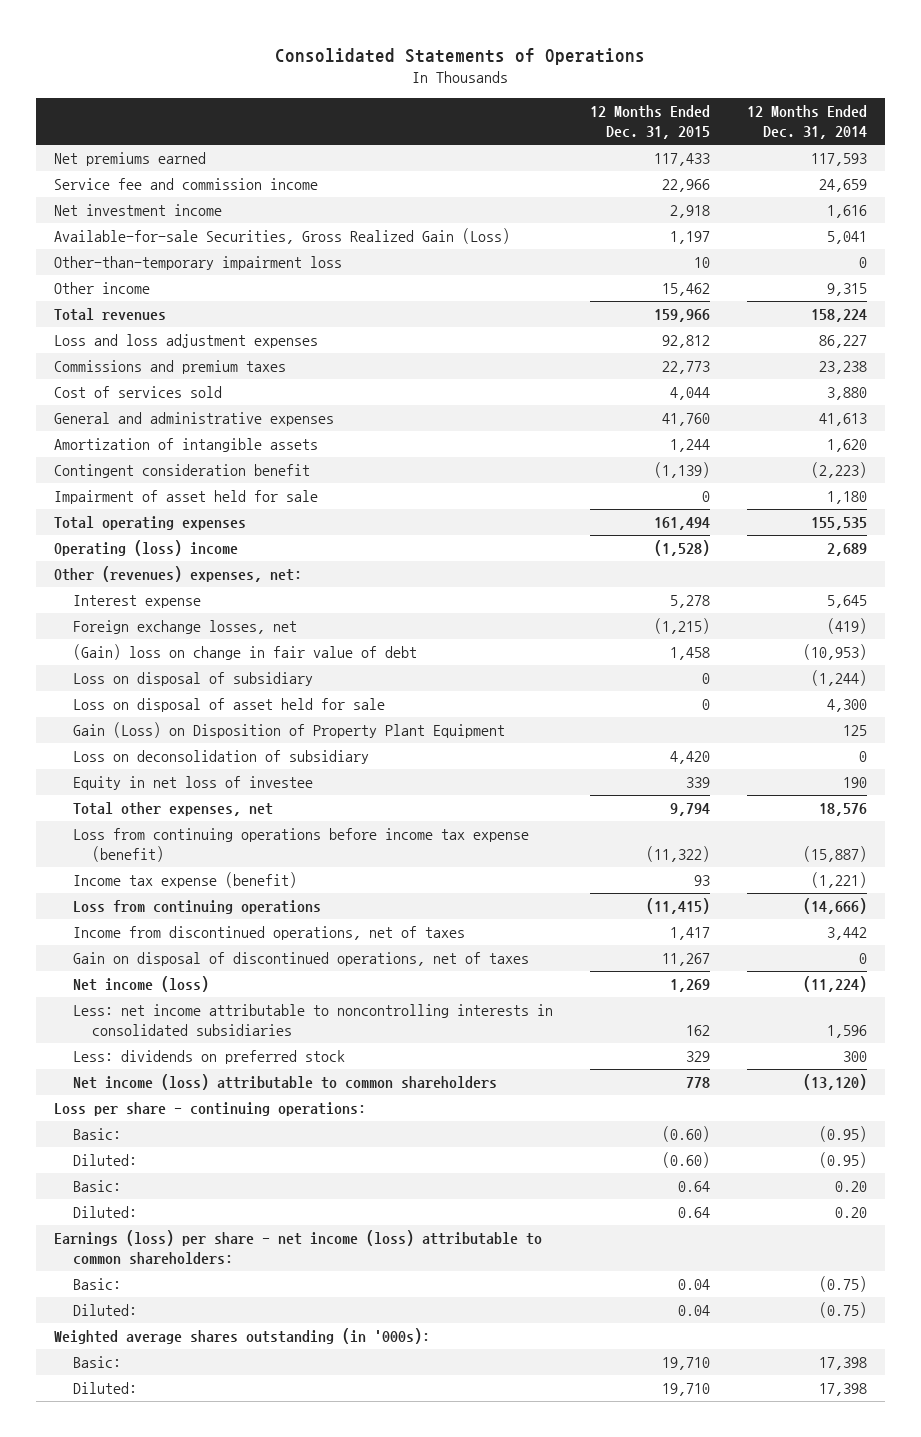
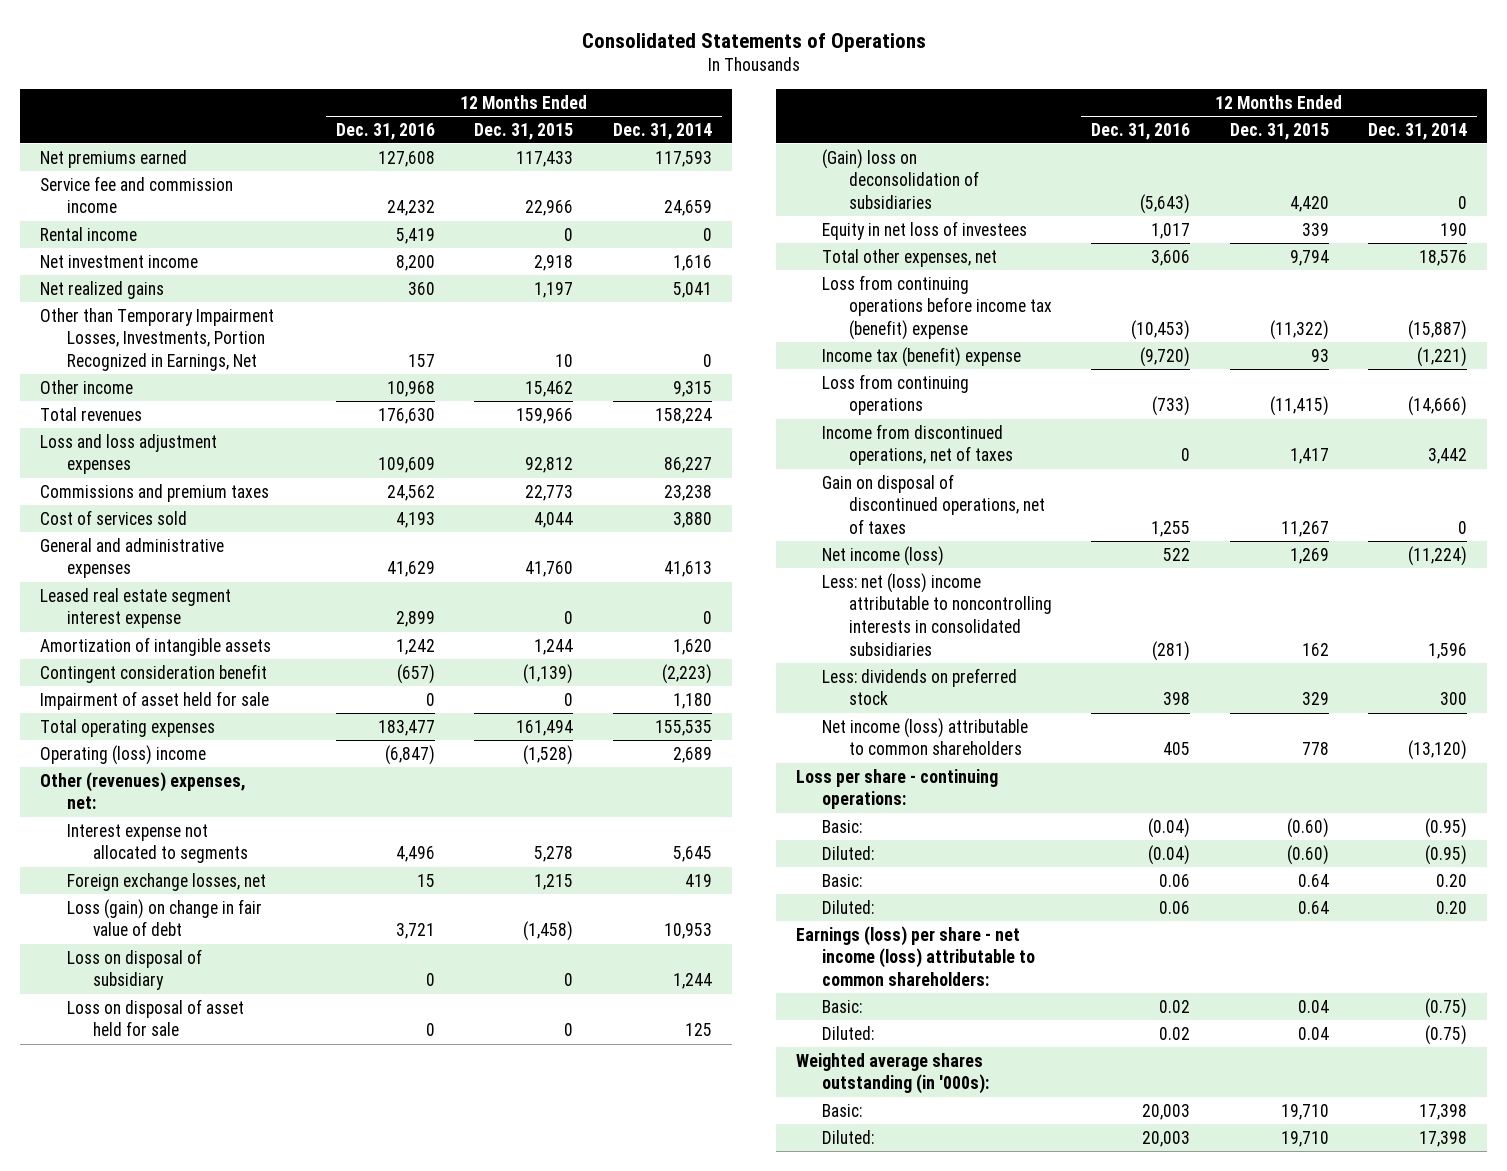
- | 12 Months Ended Dec. 31, 2015 | 12 Months Ended Dec. 31, 2014
+ | 12 Months Ended Dec. 31, 2016 | 12 Months Ended Dec. 31, 2015 | 12 Months Ended Dec. 31, 2014
+ Rental income | 5,419 | 0 | 0
- Available-for-sale Securities, Gross Realized Gain (Loss) | 1,197 | 5,041
- Other-than-temporary impairment loss | 10 | 0
+ Net realized gains | 360 | 1,197 | 5,041
+ Other than Temporary Impairment Losses, Investments, Portion Recognized in Earnings, Net | 157 | 10 | 0
+ Leased real estate segment interest expense | 2,899 | 0 | 0
- Interest expense | 5,278 | 5,645
- Foreign exchange losses, net | (1,215) | (419)
- (Gain) loss on change in fair value of debt | 1,458 | (10,953)
- Loss on disposal of subsidiary | 0 | (1,244)
- Loss on disposal of asset held for sale | 0 | 4,300
- Gain (Loss) on Disposition of Property Plant Equipment | | 125
- Loss on deconsolidation of subsidiary | 4,420 | 0
- Equity in net loss of investee | 339 | 190
+ Interest expense not allocated to segments | 4,496 | 5,278 | 5,645
+ Foreign exchange losses, net | 15 | 1,215 | 419
+ Loss (gain) on change in fair value of debt | 3,721 | (1,458) | 10,953
+ Loss on disposal of subsidiary | 0 | 0 | 1,244
+ Loss on disposal of asset held for sale | 0 | 0 | 125
+ (Gain) loss on deconsolidation of subsidiaries | (5,643) | 4,420 | 0
+ Equity in net loss of investees | 1,017 | 339 | 190
- Loss from continuing operations before income tax expense (benefit) | (11,322) | (15,887)
- Income tax expense (benefit) | 93 | (1,221)
+ Loss from continuing operations before income tax (benefit) expense | (10,453) | (11,322) | (15,887)
+ Income tax (benefit) expense | (9,720) | 93 | (1,221)
- Less: net income attributable to noncontrolling interests in consolidated subsidiaries | 162 | 1,596
+ Less: net (loss) income attributable to noncontrolling interests in consolidated subsidiaries | (281) | 162 | 1,596

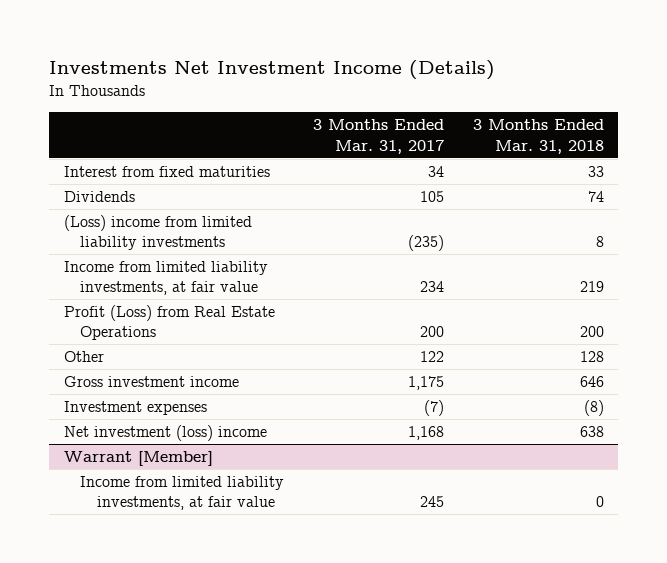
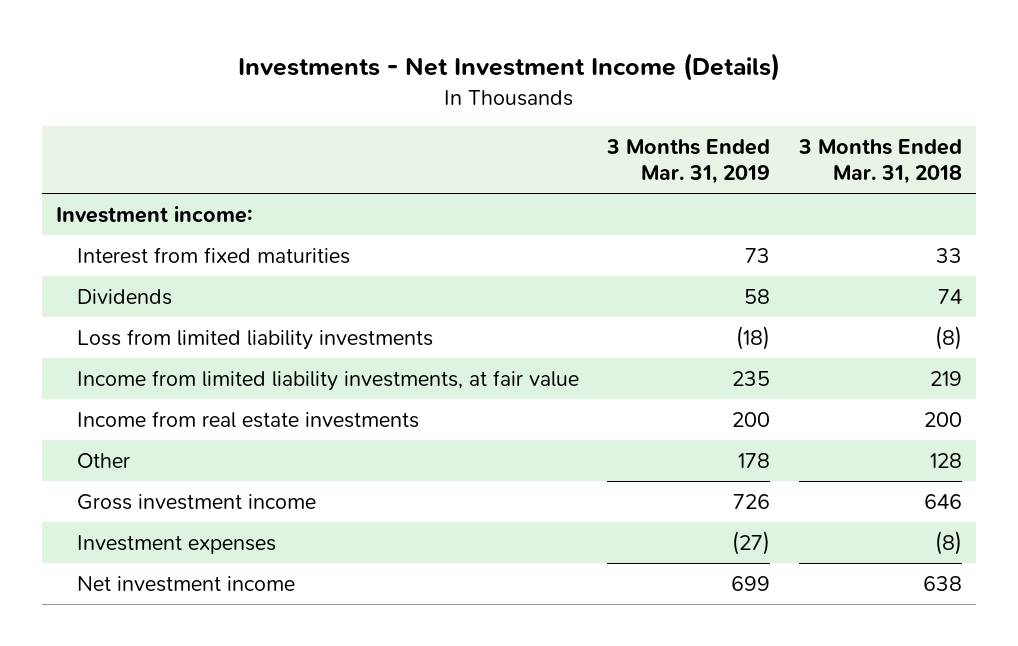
- Investments Net Investment Income (Details)
+ Investments - Net Investment Income (Details)
- | 3 Months Ended Mar. 31, 2017 | 3 Months Ended Mar. 31, 2018
+ | 3 Months Ended Mar. 31, 2019 | 3 Months Ended Mar. 31, 2018
+ Investment income:
- (Loss) income from limited liability investments | (235) | 8
+ Loss from limited liability investments | (18) | (8)
- Profit (Loss) from Real Estate Operations | 200 | 200
+ Income from real estate investments | 200 | 200
- Net investment (loss) income | 1,168 | 638
- Warrant [Member]
- Income from limited liability investments, at fair value | 245 | 0
+ Net investment income | 699 | 638

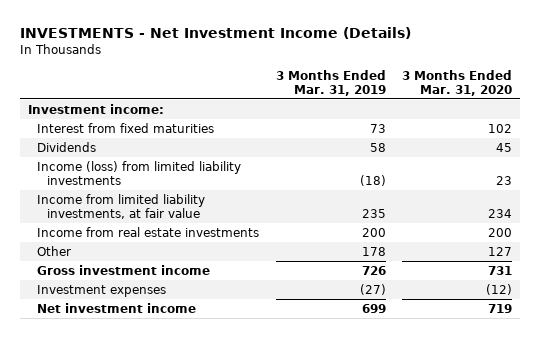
- Investments - Net Investment Income (Details)
+ INVESTMENTS - Net Investment Income (Details)
- | 3 Months Ended Mar. 31, 2019 | 3 Months Ended Mar. 31, 2018
+ | 3 Months Ended Mar. 31, 2019 | 3 Months Ended Mar. 31, 2020
- Loss from limited liability investments | (18) | (8)
+ Income (loss) from limited liability investments | (18) | 23

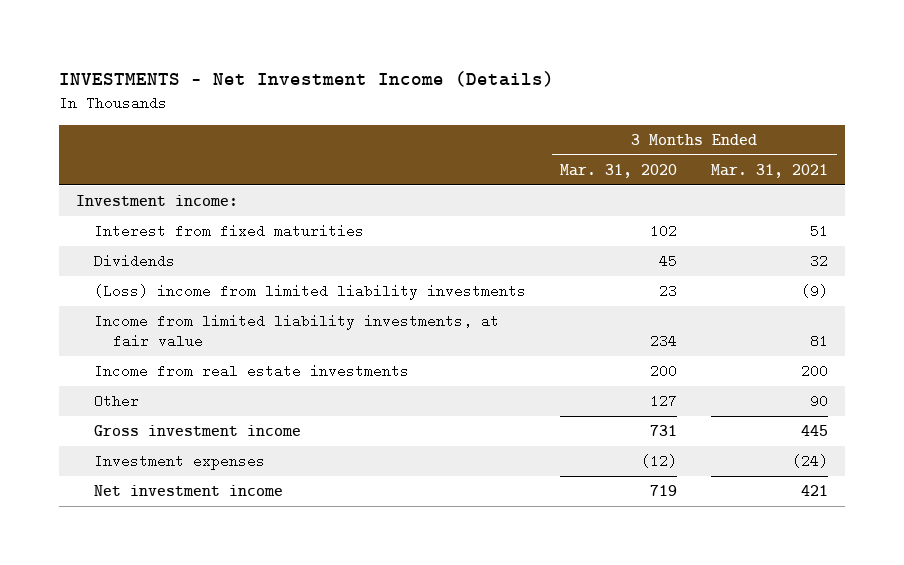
- | 3 Months Ended Mar. 31, 2019 | 3 Months Ended Mar. 31, 2020
+ | 3 Months Ended Mar. 31, 2020 | 3 Months Ended Mar. 31, 2021
- Income (loss) from limited liability investments | (18) | 23
+ (Loss) income from limited liability investments | 23 | (9)

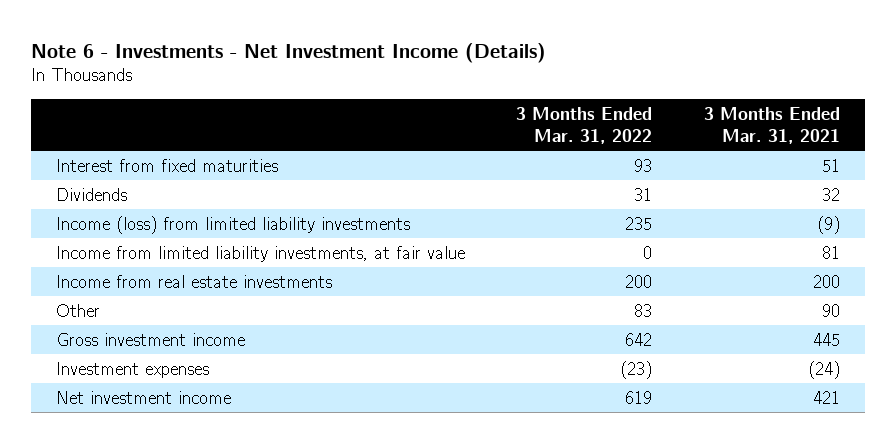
- INVESTMENTS - Net Investment Income (Details)
+ Note 6 - Investments - Net Investment Income (Details)
- | 3 Months Ended Mar. 31, 2020 | 3 Months Ended Mar. 31, 2021
+ | 3 Months Ended Mar. 31, 2022 | 3 Months Ended Mar. 31, 2021
- Investment income:
- (Loss) income from limited liability investments | 23 | (9)
+ Income (loss) from limited liability investments | 235 | (9)

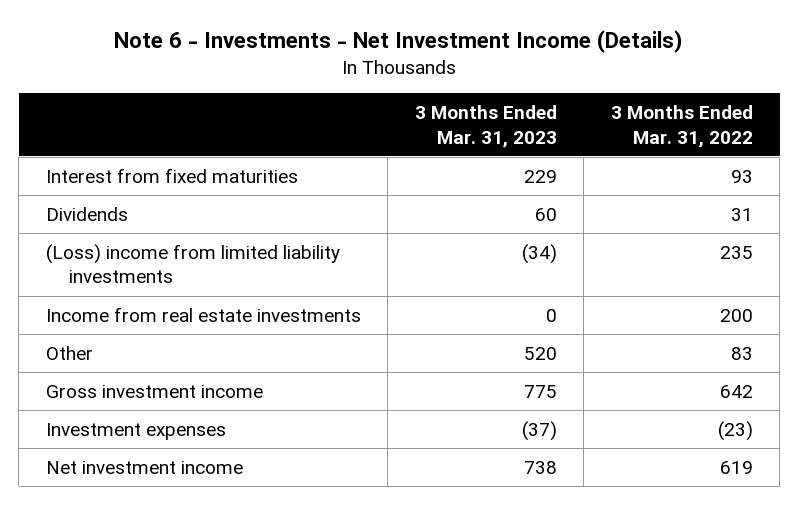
- | 3 Months Ended Mar. 31, 2022 | 3 Months Ended Mar. 31, 2021
+ | 3 Months Ended Mar. 31, 2023 | 3 Months Ended Mar. 31, 2022
- Income (loss) from limited liability investments | 235 | (9)
- Income from limited liability investments, at fair value | 0 | 81
+ (Loss) income from limited liability investments | (34) | 235

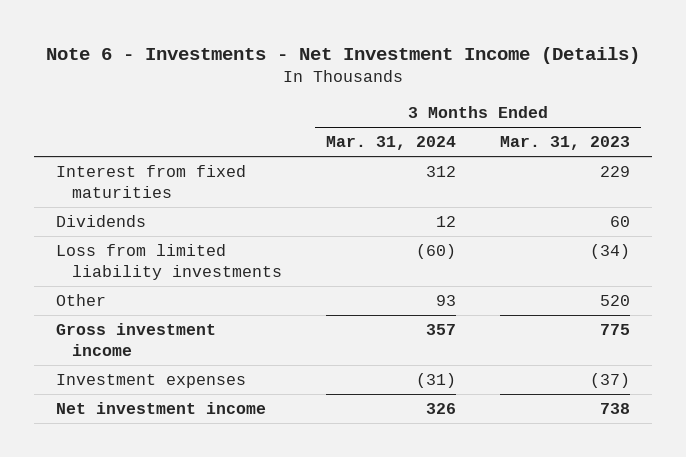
- | 3 Months Ended Mar. 31, 2023 | 3 Months Ended Mar. 31, 2022
+ | 3 Months Ended Mar. 31, 2024 | 3 Months Ended Mar. 31, 2023
- (Loss) income from limited liability investments | (34) | 235
- Income from real estate investments | 0 | 200
+ Loss from limited liability investments | (60) | (34)

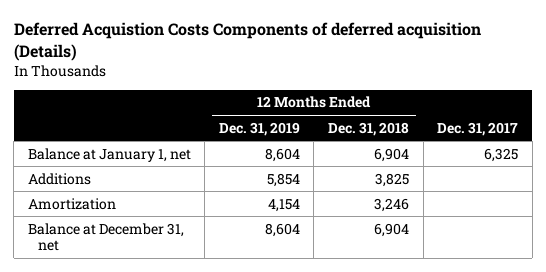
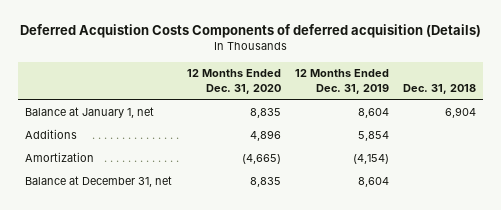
- | 12 Months Ended Dec. 31, 2019 | 12 Months Ended Dec. 31, 2018 | Dec. 31, 2017
+ | 12 Months Ended Dec. 31, 2020 | 12 Months Ended Dec. 31, 2019 | Dec. 31, 2018
- Amortization | 4,154 | 3,246 |
+ Amortization | (4,665) | (4,154) |

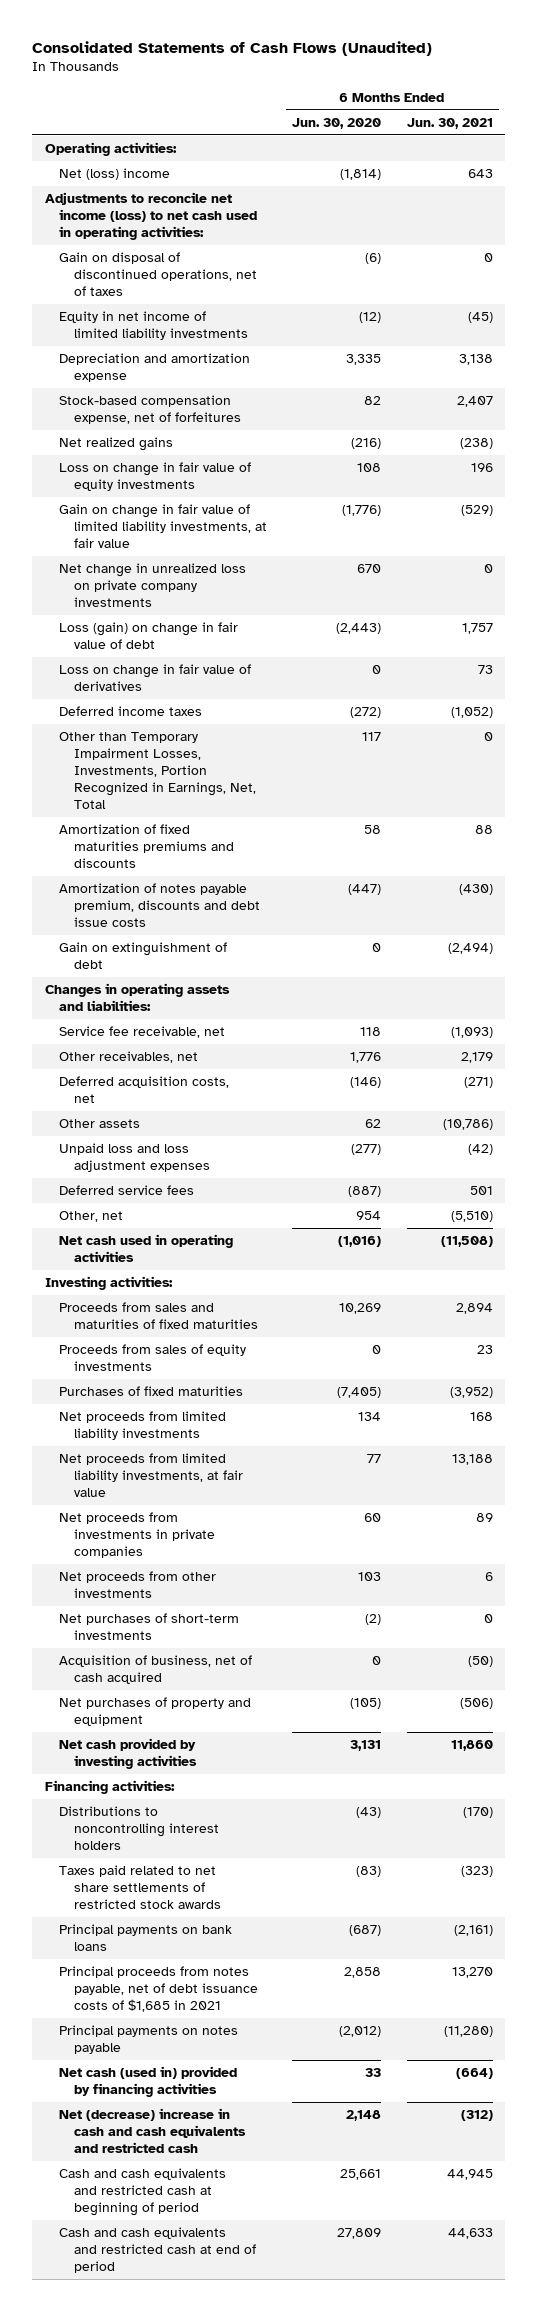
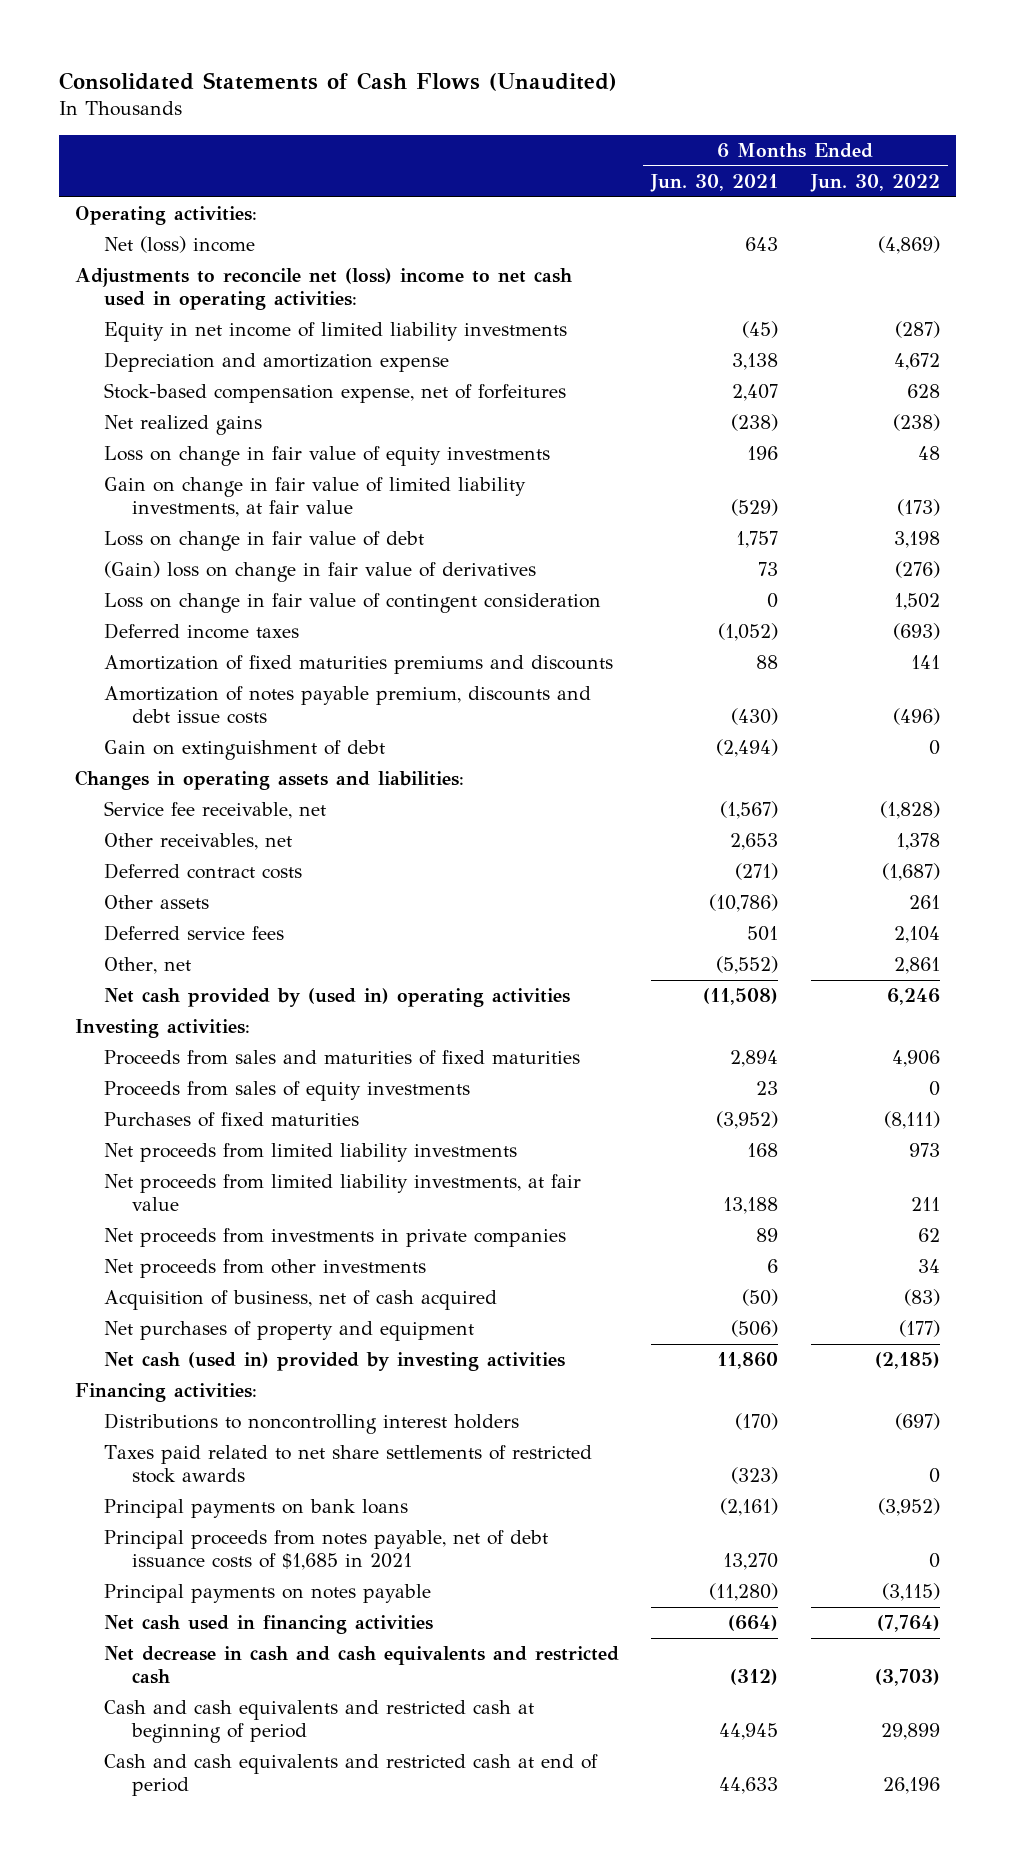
- | 6 Months Ended Jun. 30, 2020 | 6 Months Ended Jun. 30, 2021
+ | 6 Months Ended Jun. 30, 2021 | 6 Months Ended Jun. 30, 2022
- Adjustments to reconcile net income (loss) to net cash used in operating activities:
- Gain on disposal of discontinued operations, net of taxes | (6) | 0
+ Adjustments to reconcile net (loss) income to net cash used in operating activities:
- Net change in unrealized loss on private company investments | 670 | 0
- Loss (gain) on change in fair value of debt | (2,443) | 1,757
- Loss on change in fair value of derivatives | 0 | 73
+ Loss on change in fair value of debt | 1,757 | 3,198
+ (Gain) loss on change in fair value of derivatives | 73 | (276)
+ Loss on change in fair value of contingent consideration | 0 | 1,502
- Other than Temporary Impairment Losses, Investments, Portion Recognized in Earnings, Net, Total | 117 | 0
- Service fee receivable, net | 118 | (1,093)
- Other receivables, net | 1,776 | 2,179
- Deferred acquisition costs, net | (146) | (271)
+ Service fee receivable, net | (1,567) | (1,828)
+ Other receivables, net | 2,653 | 1,378
+ Deferred contract costs | (271) | (1,687)
- Unpaid loss and loss adjustment expenses | (277) | (42)
- Other, net | 954 | (5,510)
- Net cash used in operating activities | (1,016) | (11,508)
+ Other, net | (5,552) | 2,861
+ Net cash provided by (used in) operating activities | (11,508) | 6,246
- Net purchases of short-term investments | (2) | 0
- Net cash provided by investing activities | 3,131 | 11,860
+ Net cash (used in) provided by investing activities | 11,860 | (2,185)
- Net cash (used in) provided by financing activities | 33 | (664)
- Net (decrease) increase in cash and cash equivalents and restricted cash | 2,148 | (312)
+ Net cash used in financing activities | (664) | (7,764)
+ Net decrease in cash and cash equivalents and restricted cash | (312) | (3,703)

